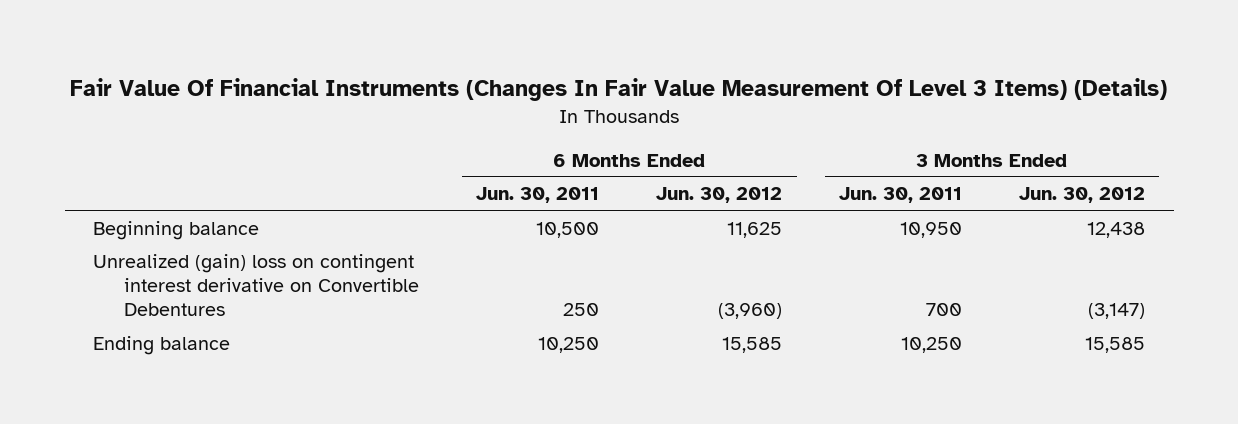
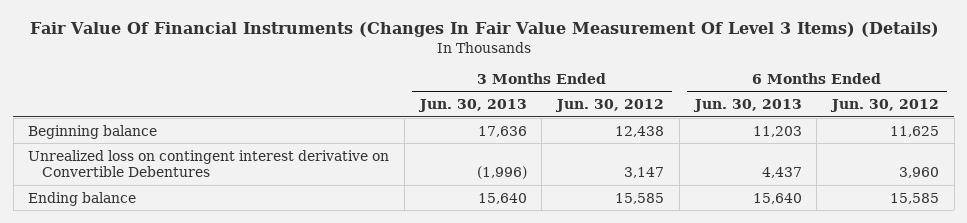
- | 6 Months Ended Jun. 30, 2011 | 6 Months Ended Jun. 30, 2012 | 3 Months Ended Jun. 30, 2011 | 3 Months Ended Jun. 30, 2012
+ | 3 Months Ended Jun. 30, 2013 | 3 Months Ended Jun. 30, 2012 | 6 Months Ended Jun. 30, 2013 | 6 Months Ended Jun. 30, 2012
- Unrealized (gain) loss on contingent interest derivative on Convertible Debentures | 250 | (3,960) | 700 | (3,147)
+ Unrealized loss on contingent interest derivative on Convertible Debentures | (1,996) | 3,147 | 4,437 | 3,960

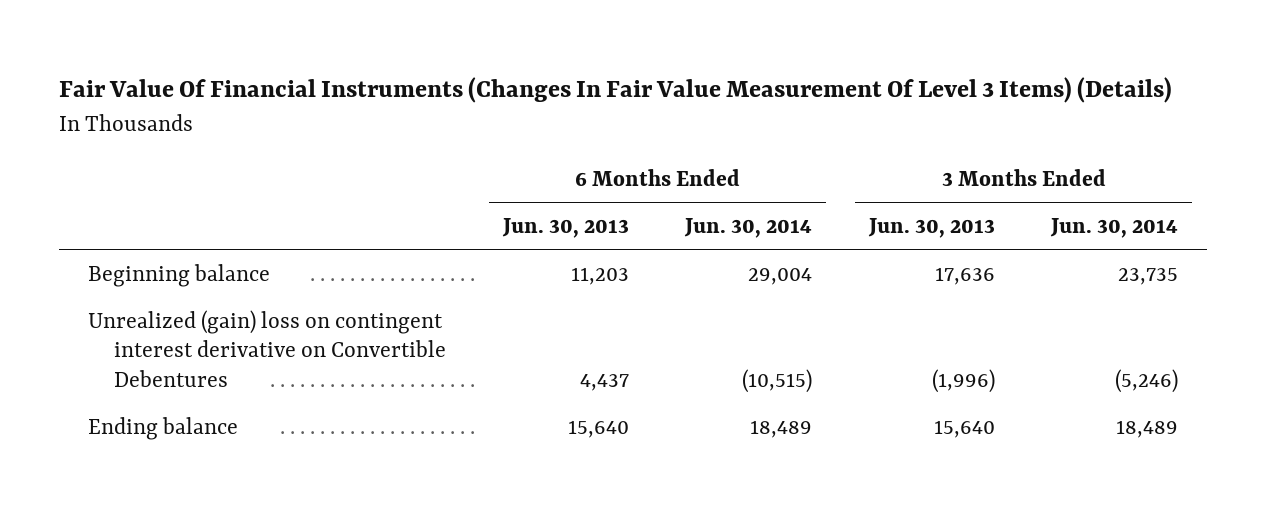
- | 3 Months Ended Jun. 30, 2013 | 3 Months Ended Jun. 30, 2012 | 6 Months Ended Jun. 30, 2013 | 6 Months Ended Jun. 30, 2012
+ | 6 Months Ended Jun. 30, 2013 | 6 Months Ended Jun. 30, 2014 | 3 Months Ended Jun. 30, 2013 | 3 Months Ended Jun. 30, 2014
- Unrealized loss on contingent interest derivative on Convertible Debentures | (1,996) | 3,147 | 4,437 | 3,960
+ Unrealized (gain) loss on contingent interest derivative on Convertible Debentures | 4,437 | (10,515) | (1,996) | (5,246)

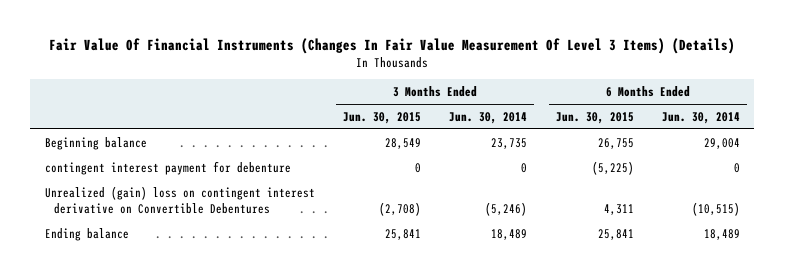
- | 6 Months Ended Jun. 30, 2013 | 6 Months Ended Jun. 30, 2014 | 3 Months Ended Jun. 30, 2013 | 3 Months Ended Jun. 30, 2014
+ | 3 Months Ended Jun. 30, 2015 | 3 Months Ended Jun. 30, 2014 | 6 Months Ended Jun. 30, 2015 | 6 Months Ended Jun. 30, 2014
+ contingent interest payment for debenture | 0 | 0 | (5,225) | 0

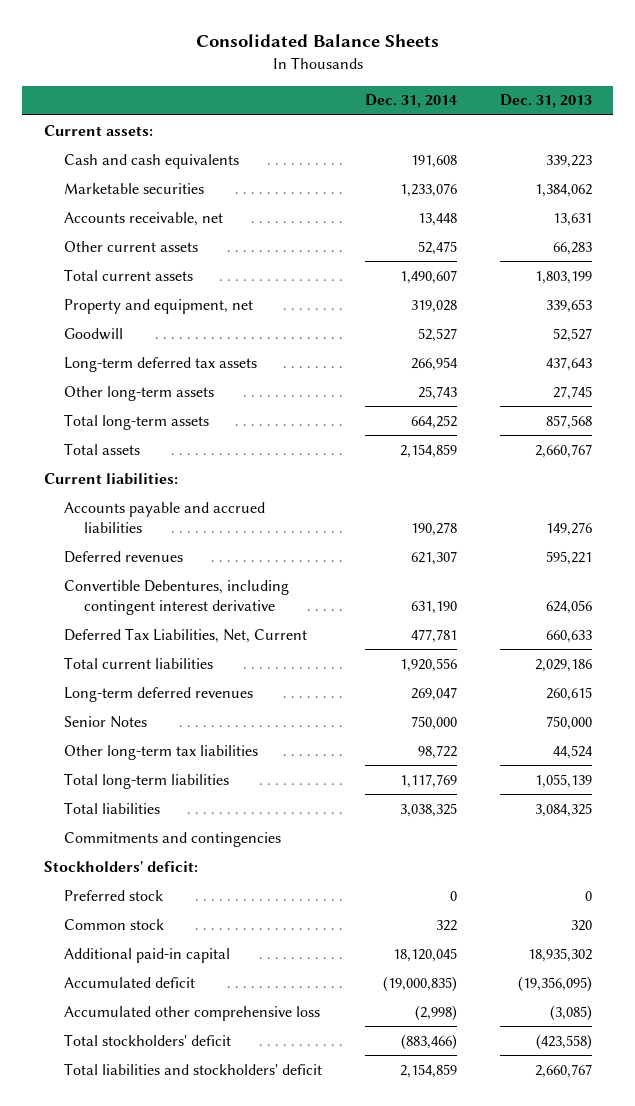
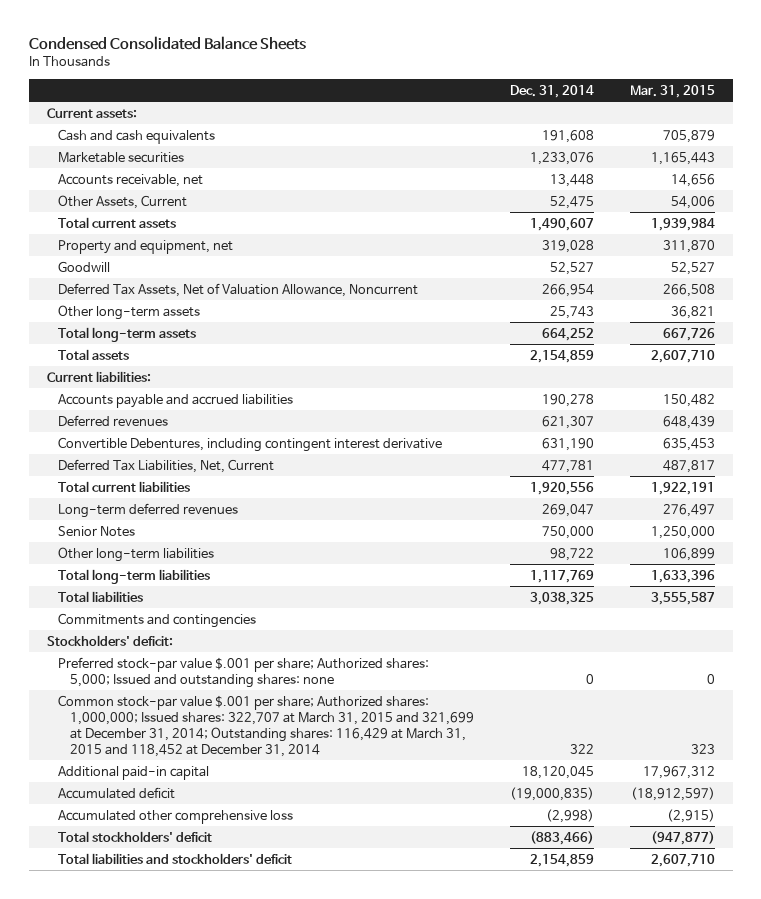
- Consolidated Balance Sheets
+ Condensed Consolidated Balance Sheets
- | Dec. 31, 2014 | Dec. 31, 2013
+ | Dec. 31, 2014 | Mar. 31, 2015
- Other current assets | 52,475 | 66,283
+ Other Assets, Current | 52,475 | 54,006
- Long-term deferred tax assets | 266,954 | 437,643
+ Deferred Tax Assets, Net of Valuation Allowance, Noncurrent | 266,954 | 266,508
- Other long-term tax liabilities | 98,722 | 44,524
+ Other long-term liabilities | 98,722 | 106,899
- Preferred stock | 0 | 0
- Common stock | 322 | 320
+ Preferred stock-par value $.001 per share; Authorized shares: 5,000; Issued and outstanding shares: none | 0 | 0
+ Common stock-par value $.001 per share; Authorized shares: 1,000,000; Issued shares: 322,707 at March 31, 2015 and 321,699 at December 31, 2014; Outstanding shares: 116,429 at March 31, 2015 and 118,452 at December 31, 2014 | 322 | 323

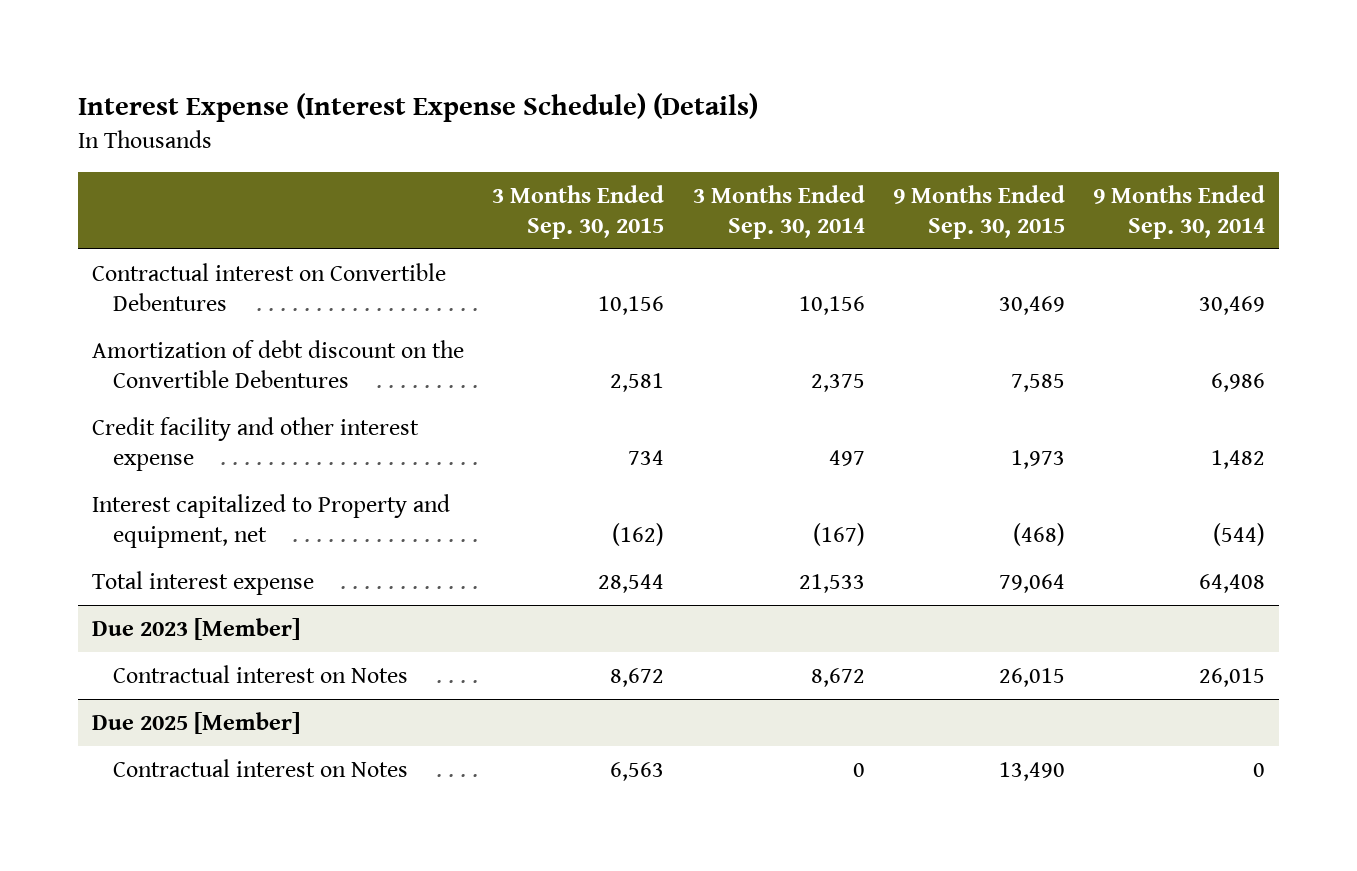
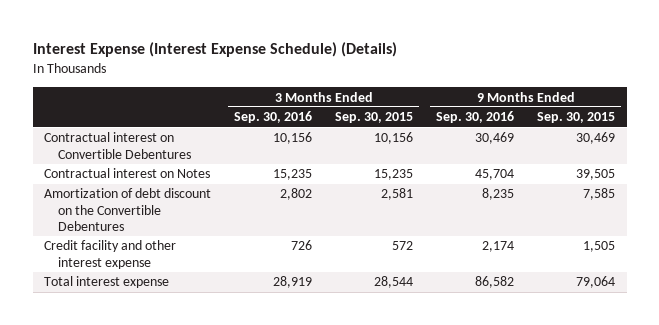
- | 3 Months Ended Sep. 30, 2015 | 3 Months Ended Sep. 30, 2014 | 9 Months Ended Sep. 30, 2015 | 9 Months Ended Sep. 30, 2014
+ | 3 Months Ended Sep. 30, 2016 | 3 Months Ended Sep. 30, 2015 | 9 Months Ended Sep. 30, 2016 | 9 Months Ended Sep. 30, 2015
+ Contractual interest on Notes | 15,235 | 15,235 | 45,704 | 39,505
- Credit facility and other interest expense | 734 | 497 | 1,973 | 1,482
- Interest capitalized to Property and equipment, net | (162) | (167) | (468) | (544)
+ Credit facility and other interest expense | 726 | 572 | 2,174 | 1,505
- Due 2023 [Member]
- Contractual interest on Notes | 8,672 | 8,672 | 26,015 | 26,015
- Due 2025 [Member]
- Contractual interest on Notes | 6,563 | 0 | 13,490 | 0

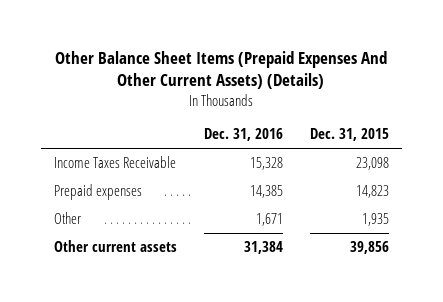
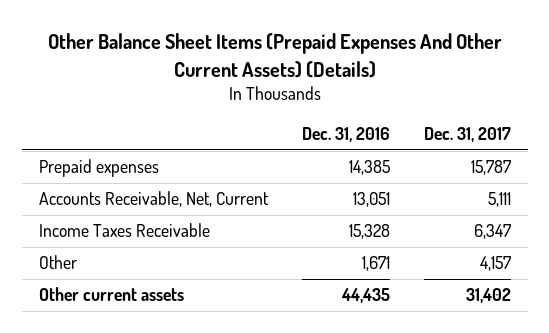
- | Dec. 31, 2016 | Dec. 31, 2015
+ | Dec. 31, 2016 | Dec. 31, 2017
+ Accounts Receivable, Net, Current | 13,051 | 5,111
moved down: Income Taxes Receivable | 15,328 | 6,347
- Other current assets | 31,384 | 39,856
+ Other current assets | 44,435 | 31,402

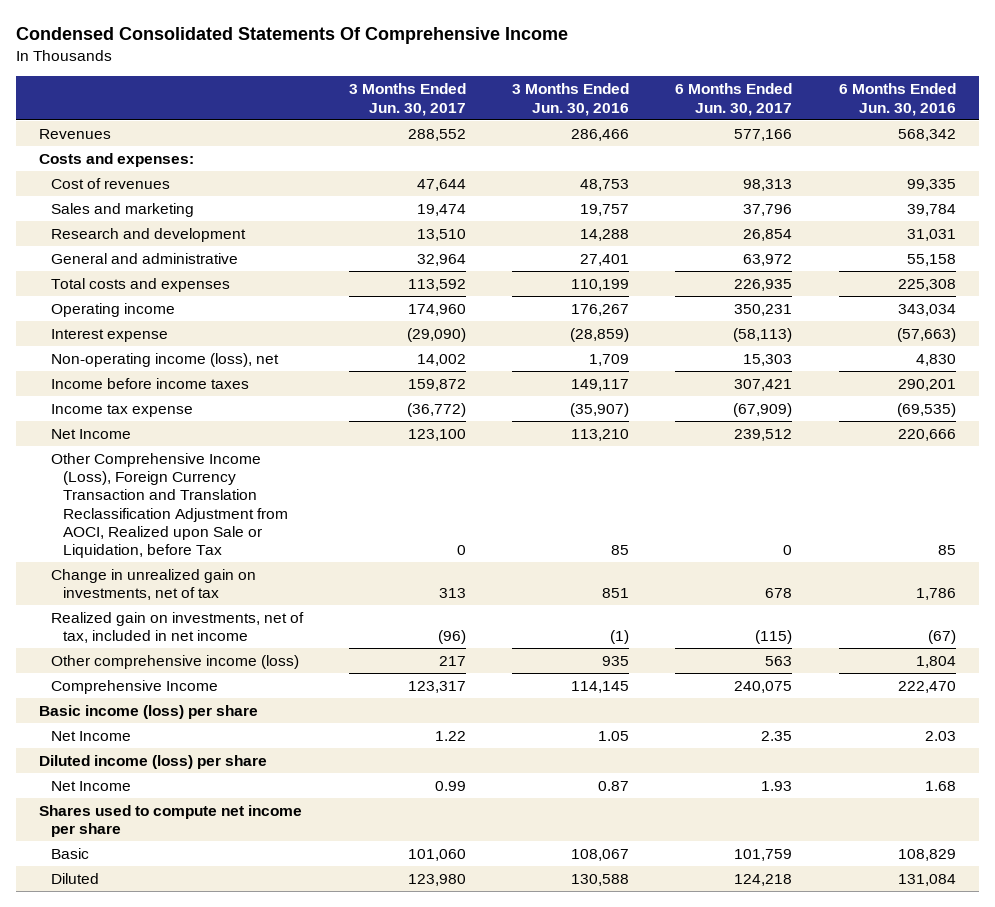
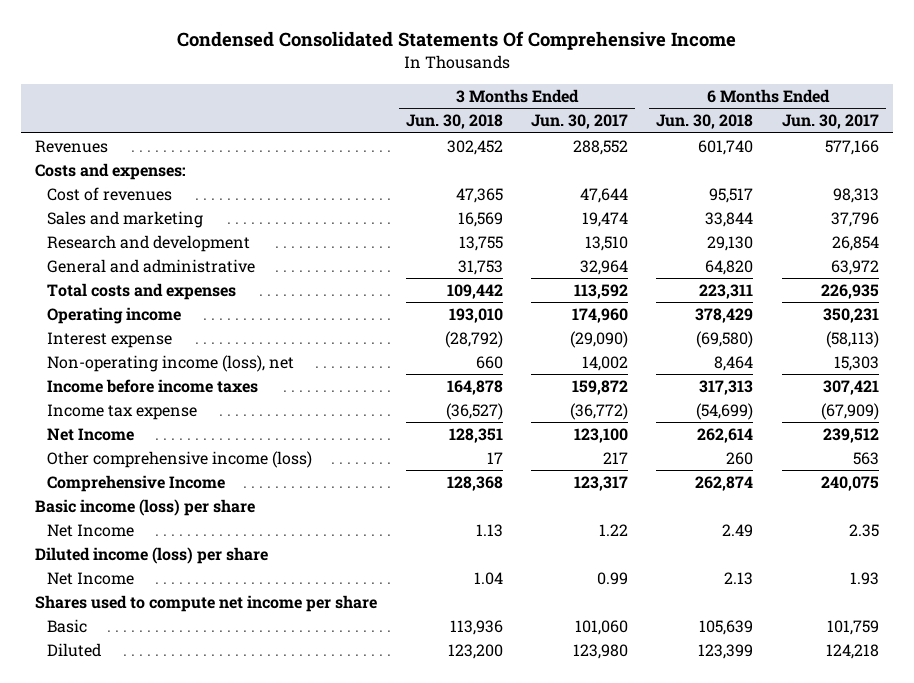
- | 3 Months Ended Jun. 30, 2017 | 3 Months Ended Jun. 30, 2016 | 6 Months Ended Jun. 30, 2017 | 6 Months Ended Jun. 30, 2016
+ | 3 Months Ended Jun. 30, 2018 | 3 Months Ended Jun. 30, 2017 | 6 Months Ended Jun. 30, 2018 | 6 Months Ended Jun. 30, 2017
- Other Comprehensive Income (Loss), Foreign Currency Transaction and Translation Reclassification Adjustment from AOCI, Realized upon Sale or Liquidation, before Tax | 0 | 85 | 0 | 85
- Change in unrealized gain on investments, net of tax | 313 | 851 | 678 | 1,786
- Realized gain on investments, net of tax, included in net income | (96) | (1) | (115) | (67)

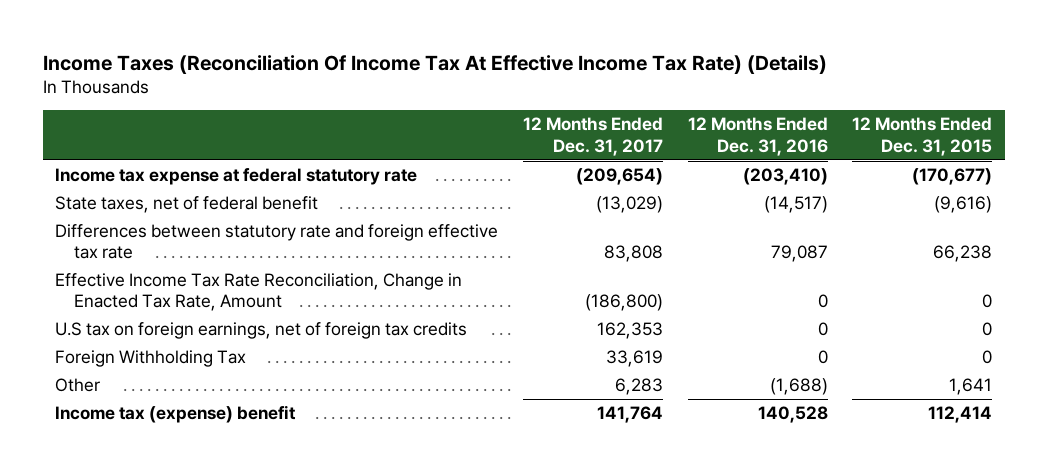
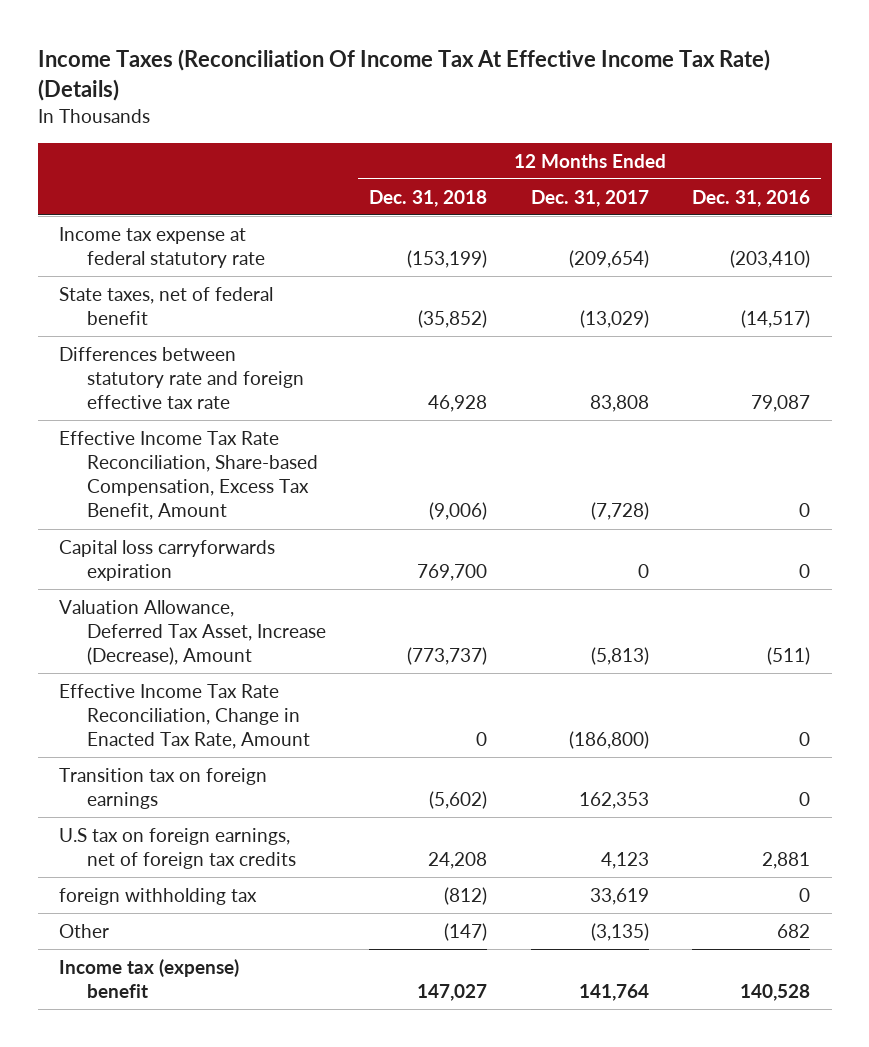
- | 12 Months Ended Dec. 31, 2017 | 12 Months Ended Dec. 31, 2016 | 12 Months Ended Dec. 31, 2015
+ | 12 Months Ended Dec. 31, 2018 | 12 Months Ended Dec. 31, 2017 | 12 Months Ended Dec. 31, 2016
+ Effective Income Tax Rate Reconciliation, Share-based Compensation, Excess Tax Benefit, Amount | (9,006) | (7,728) | 0
+ Capital loss carryforwards expiration | 769,700 | 0 | 0
+ Valuation Allowance, Deferred Tax Asset, Increase (Decrease), Amount | (773,737) | (5,813) | (511)
- U.S tax on foreign earnings, net of foreign tax credits | 162,353 | 0 | 0
- Foreign Withholding Tax | 33,619 | 0 | 0
- Other | 6,283 | (1,688) | 1,641
+ Transition tax on foreign earnings | (5,602) | 162,353 | 0
+ U.S tax on foreign earnings, net of foreign tax credits | 24,208 | 4,123 | 2,881
+ foreign withholding tax | (812) | 33,619 | 0
+ Other | (147) | (3,135) | 682

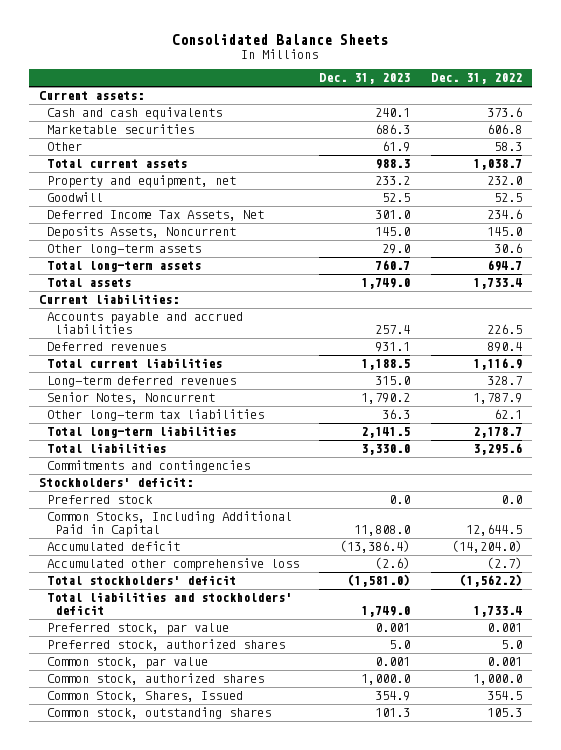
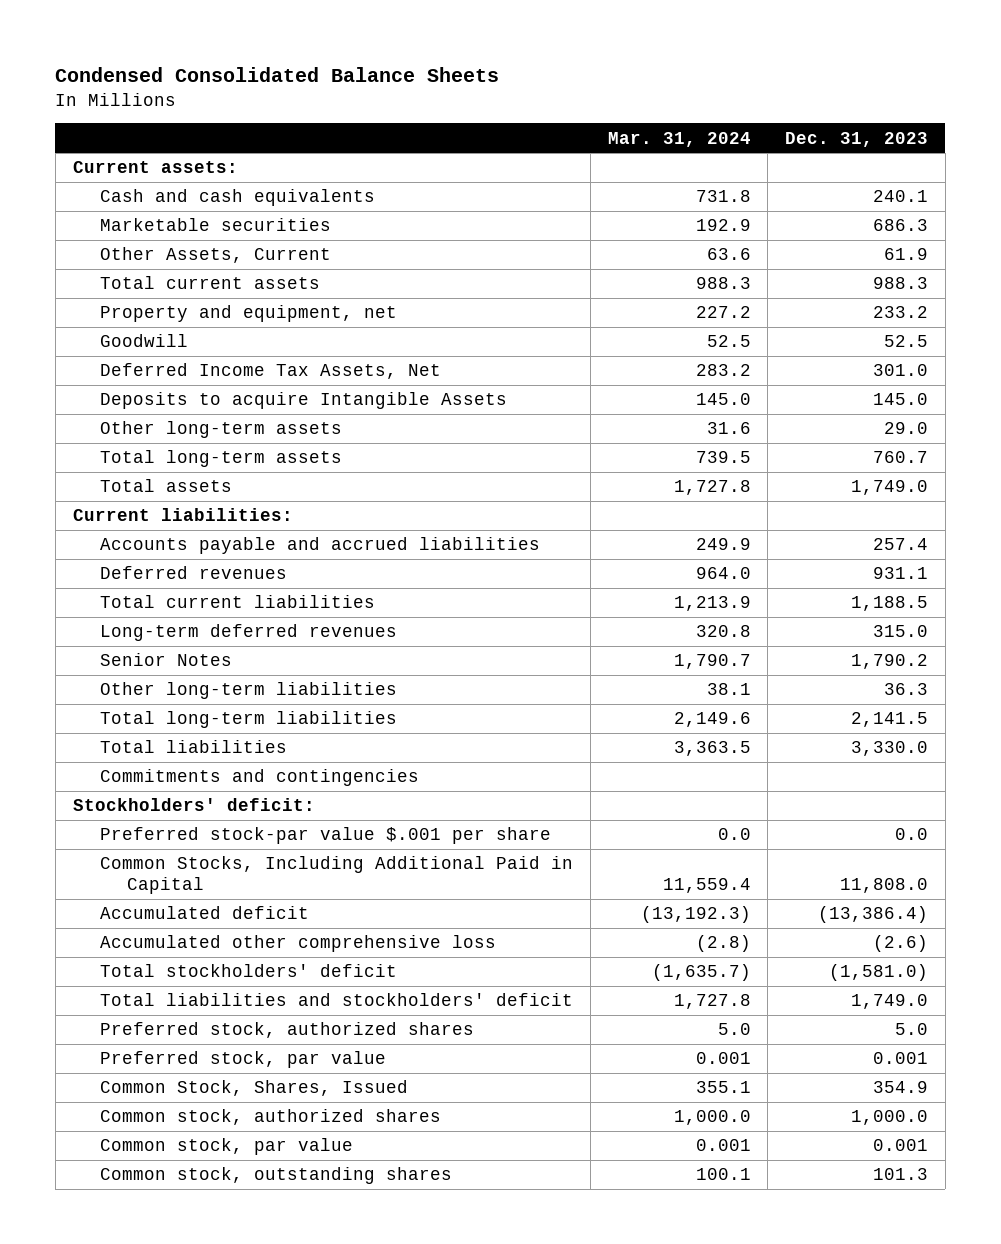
- Consolidated Balance Sheets
+ Condensed Consolidated Balance Sheets
- | Dec. 31, 2023 | Dec. 31, 2022
+ | Mar. 31, 2024 | Dec. 31, 2023
- Other | 61.9 | 58.3
+ Other Assets, Current | 63.6 | 61.9
- Deposits Assets, Noncurrent | 145.0 | 145.0
+ Deposits to acquire Intangible Assets | 145.0 | 145.0
- Senior Notes, Noncurrent | 1,790.2 | 1,787.9
- Other long-term tax liabilities | 36.3 | 62.1
+ Senior Notes | 1,790.7 | 1,790.2
+ Other long-term liabilities | 38.1 | 36.3
- Preferred stock | 0.0 | 0.0
+ Preferred stock-par value $.001 per share | 0.0 | 0.0
moved down: Preferred stock, par value | 0.001 | 0.001
moved down: Common stock, authorized shares | 1,000.0 | 1,000.0
moved down: Common stock, par value | 0.001 | 0.001

